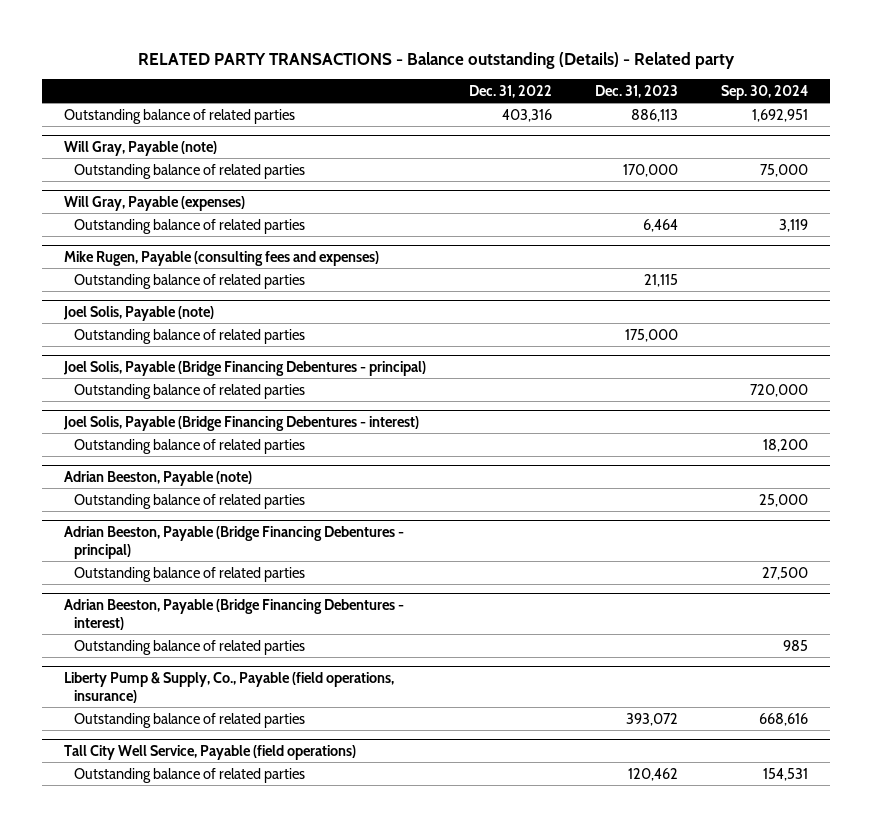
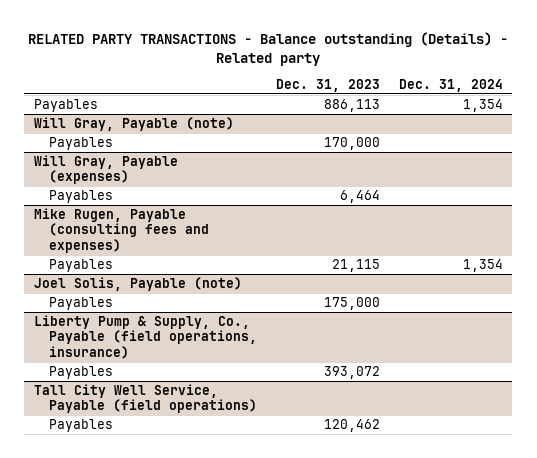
- | Dec. 31, 2022 | Dec. 31, 2023 | Sep. 30, 2024
+ | Dec. 31, 2023 | Dec. 31, 2024
- Outstanding balance of related parties | 403,316 | 886,113 | 1,692,951
+ Payables | 886,113 | 1,354
@ Will Gray, Payable (note)
- Outstanding balance of related parties | | 170,000 | 75,000
+ Payables | 170,000 |
@ Will Gray, Payable (expenses)
- Outstanding balance of related parties | | 6,464 | 3,119
+ Payables | 6,464 |
@ Mike Rugen, Payable (consulting fees and expenses)
- Outstanding balance of related parties | | 21,115 |
+ Payables | 21,115 | 1,354
@ Joel Solis, Payable (note)
- Outstanding balance of related parties | | 175,000 |
- Joel Solis, Payable (Bridge Financing Debentures - principal)
- Outstanding balance of related parties | | | 720,000
- Joel Solis, Payable (Bridge Financing Debentures - interest)
- Outstanding balance of related parties | | | 18,200
- Adrian Beeston, Payable (note)
- Outstanding balance of related parties | | | 25,000
- Adrian Beeston, Payable (Bridge Financing Debentures - principal)
- Outstanding balance of related parties | | | 27,500
- Adrian Beeston, Payable (Bridge Financing Debentures - interest)
- Outstanding balance of related parties | | | 985
@ Joel Solis, Payable (note)
+ Payables | 175,000 |
@ Liberty Pump & Supply, Co., Payable (field operations, insurance)
- Outstanding balance of related parties | | 393,072 | 668,616
+ Payables | 393,072 |
@ Tall City Well Service, Payable (field operations)
- Outstanding balance of related parties | | 120,462 | 154,531
+ Payables | 120,462 |

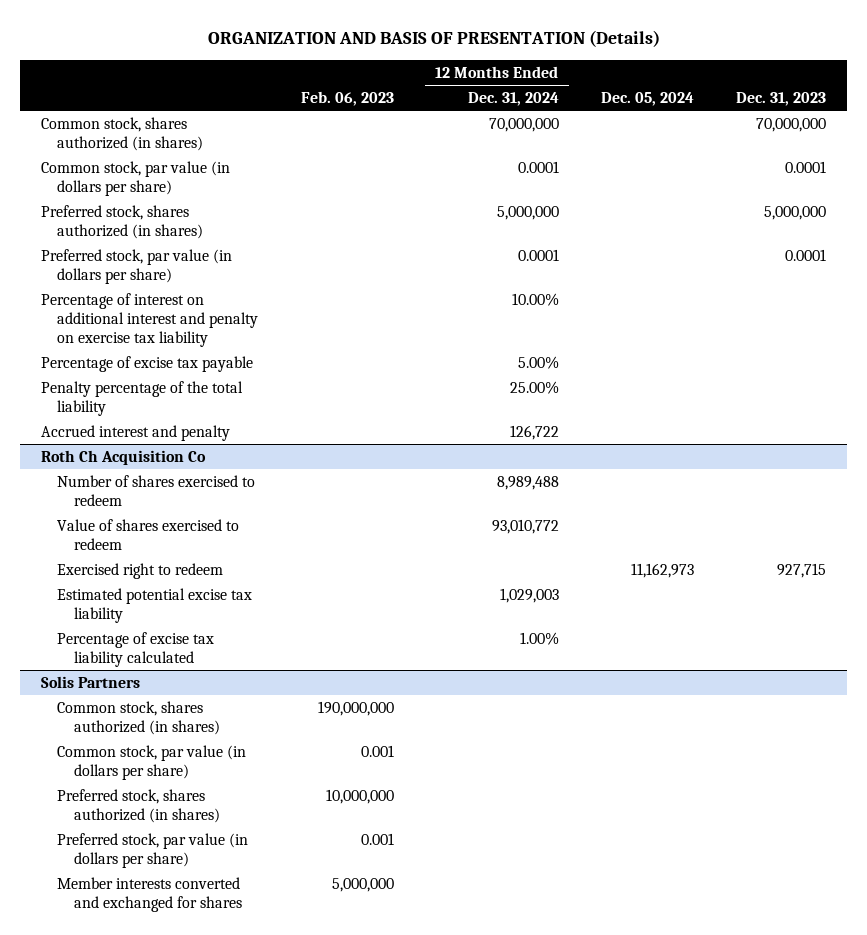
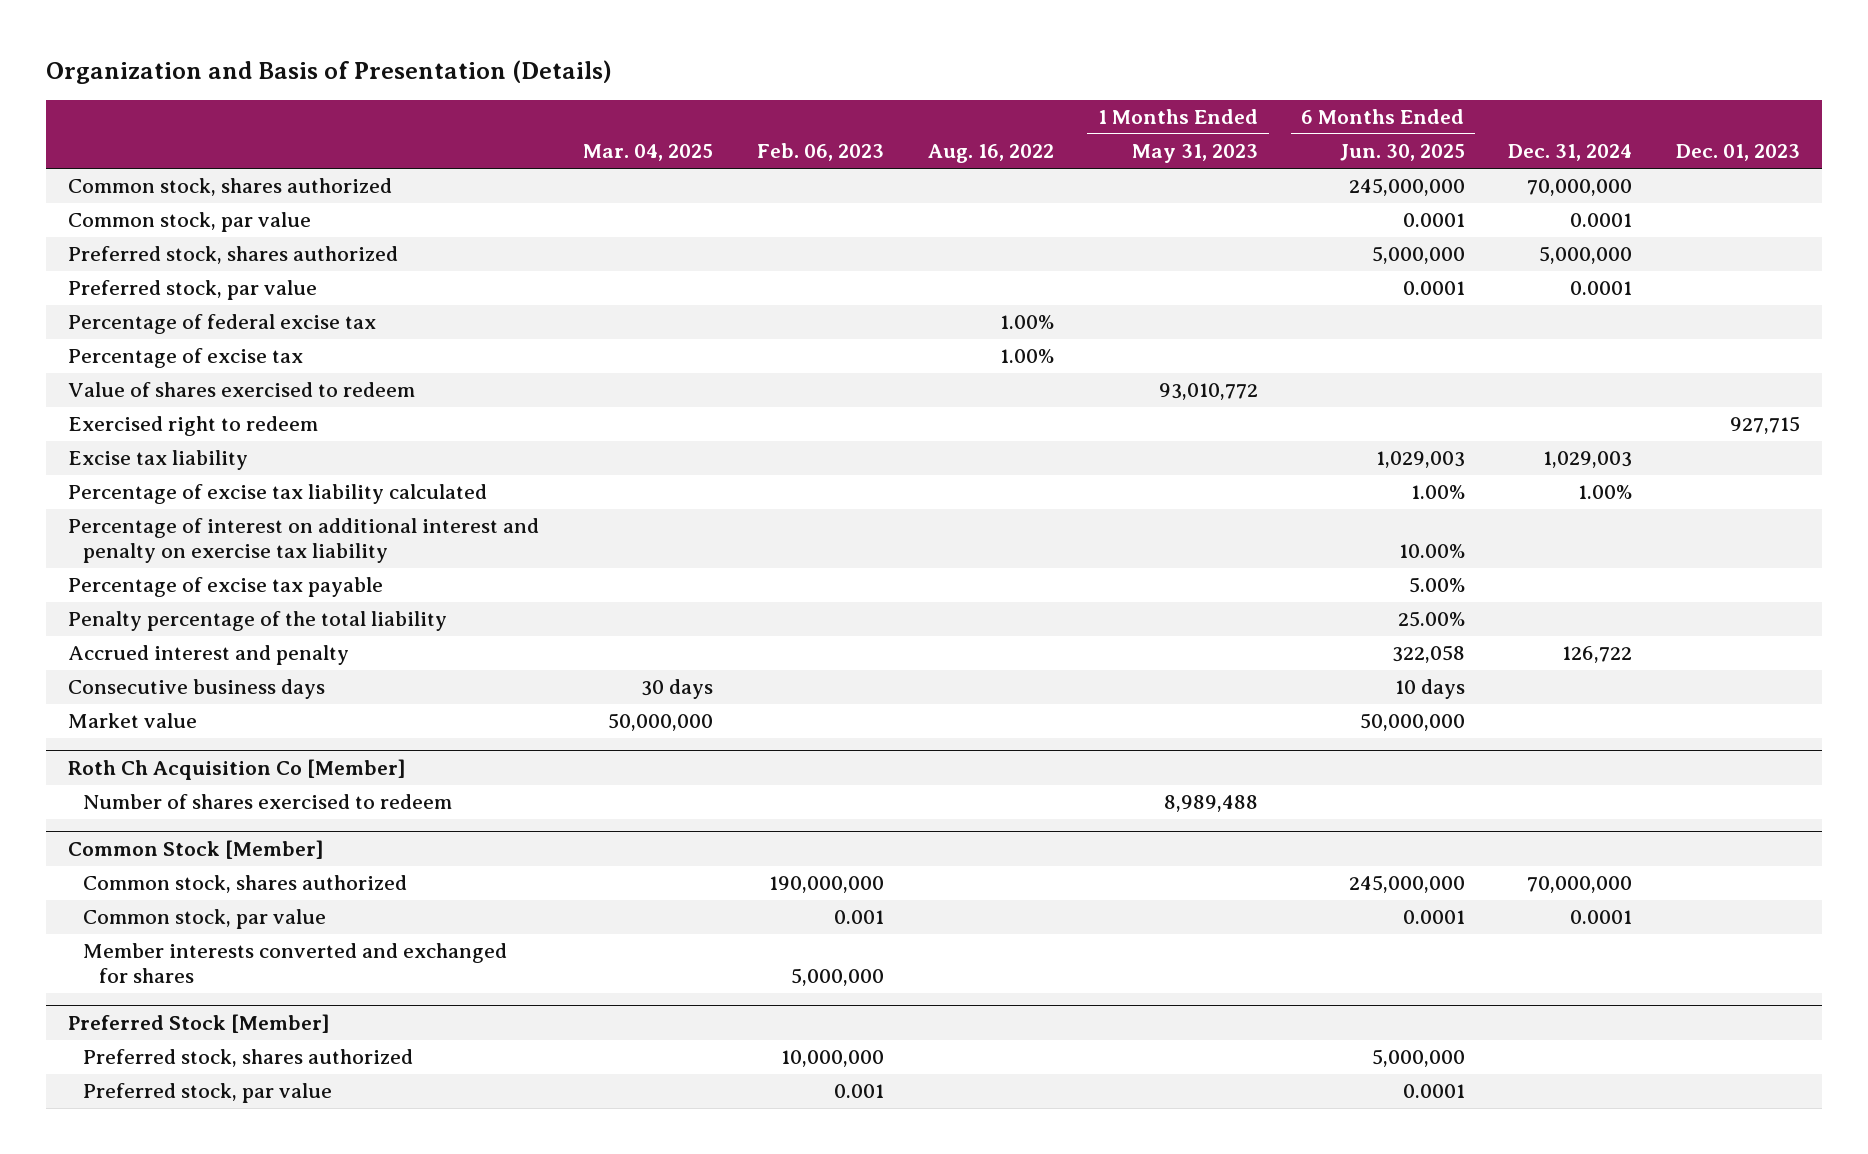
- ORGANIZATION AND BASIS OF PRESENTATION (Details)
+ Organization and Basis of Presentation (Details)
- | Feb. 06, 2023 | 12 Months Ended Dec. 31, 2024 | Dec. 05, 2024 | Dec. 31, 2023
+ | Mar. 04, 2025 | Feb. 06, 2023 | Aug. 16, 2022 | 1 Months Ended May 31, 2023 | 6 Months Ended Jun. 30, 2025 | Dec. 31, 2024 | Dec. 01, 2023
- Common stock, shares authorized (in shares) | | 70,000,000 | | 70,000,000
- Common stock, par value (in dollars per share) | | 0.0001 | | 0.0001
- Preferred stock, shares authorized (in shares) | | 5,000,000 | | 5,000,000
- Preferred stock, par value (in dollars per share) | | 0.0001 | | 0.0001
+ Common stock, shares authorized | | | | | 245,000,000 | 70,000,000 |
+ Common stock, par value | | | | | 0.0001 | 0.0001 |
+ Preferred stock, shares authorized | | | | | 5,000,000 | 5,000,000 |
+ Preferred stock, par value | | | | | 0.0001 | 0.0001 |
+ Percentage of federal excise tax | | | 1.00% | | | |
+ Percentage of excise tax | | | 1.00% | | | |
+ Value of shares exercised to redeem | | | | 93,010,772 | | |
+ Exercised right to redeem | | | | | | | 927,715
+ Excise tax liability | | | | | 1,029,003 | 1,029,003 |
+ Percentage of excise tax liability calculated | | | | | 1.00% | 1.00% |
- Roth Ch Acquisition Co
+ Consecutive business days | 30 days | | | | 10 days | |
+ Market value | 50,000,000 | | | | 50,000,000 | |
+ Roth Ch Acquisition Co [Member]
- Value of shares exercised to redeem | | 93,010,772 | |
- Exercised right to redeem | | | 11,162,973 | 927,715
- Estimated potential excise tax liability | | 1,029,003 | |
- Percentage of excise tax liability calculated | | 1.00% | |
- Solis Partners
- Common stock, shares authorized (in shares) | 190,000,000 | | |
- Common stock, par value (in dollars per share) | 0.001 | | |
- Preferred stock, shares authorized (in shares) | 10,000,000 | | |
- Preferred stock, par value (in dollars per share) | 0.001 | | |
+ Common Stock [Member]
+ Common stock, shares authorized | | 190,000,000 | | | 245,000,000 | 70,000,000 |
+ Common stock, par value | | 0.001 | | | 0.0001 | 0.0001 |
+ Preferred Stock [Member]
+ Preferred stock, shares authorized | | 10,000,000 | | | 5,000,000 | |
+ Preferred stock, par value | | 0.001 | | | 0.0001 | |

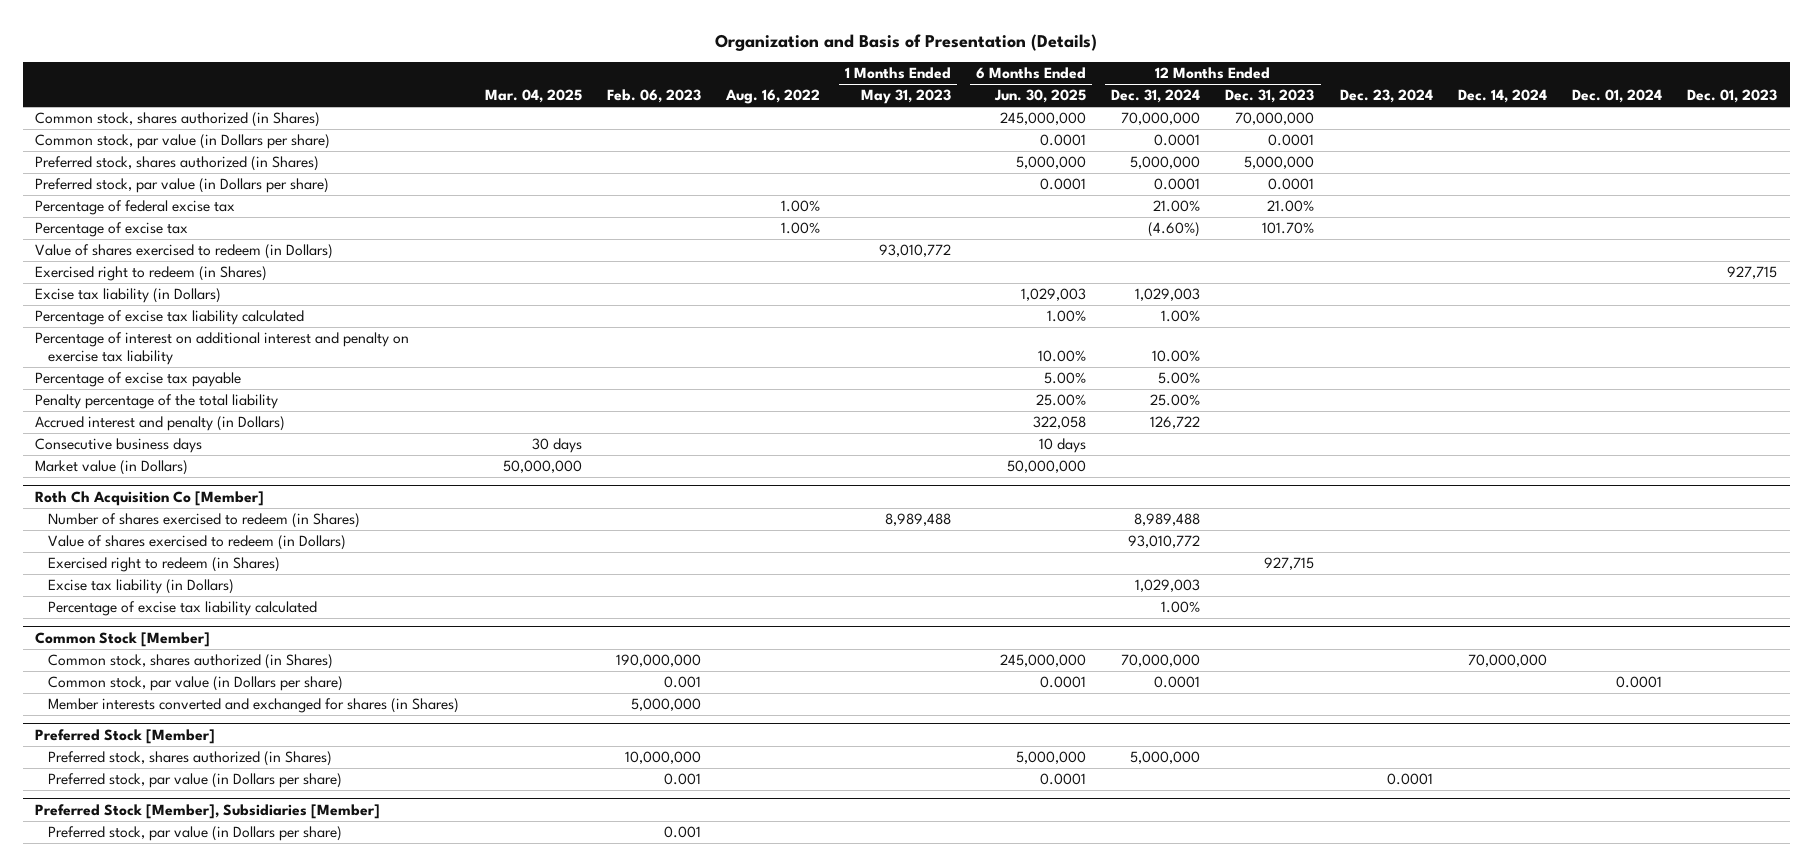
- | Mar. 04, 2025 | Feb. 06, 2023 | Aug. 16, 2022 | 1 Months Ended May 31, 2023 | 6 Months Ended Jun. 30, 2025 | Dec. 31, 2024 | Dec. 01, 2023
+ | Mar. 04, 2025 | Feb. 06, 2023 | Aug. 16, 2022 | 1 Months Ended May 31, 2023 | 6 Months Ended Jun. 30, 2025 | 12 Months Ended Dec. 31, 2024 | 12 Months Ended Dec. 31, 2023 | Dec. 23, 2024 | Dec. 14, 2024 | Dec. 01, 2024 | Dec. 01, 2023
- Common stock, shares authorized | | | | | 245,000,000 | 70,000,000 |
- Common stock, par value | | | | | 0.0001 | 0.0001 |
- Preferred stock, shares authorized | | | | | 5,000,000 | 5,000,000 |
- Preferred stock, par value | | | | | 0.0001 | 0.0001 |
+ Common stock, shares authorized (in Shares) | | | | | 245,000,000 | 70,000,000 | 70,000,000 | | | |
+ Common stock, par value (in Dollars per share) | | | | | 0.0001 | 0.0001 | 0.0001 | | | |
+ Preferred stock, shares authorized (in Shares) | | | | | 5,000,000 | 5,000,000 | 5,000,000 | | | |
+ Preferred stock, par value (in Dollars per share) | | | | | 0.0001 | 0.0001 | 0.0001 | | | |
- Value of shares exercised to redeem | | | | 93,010,772 | | |
- Exercised right to redeem | | | | | | | 927,715
- Excise tax liability | | | | | 1,029,003 | 1,029,003 |
+ Value of shares exercised to redeem (in Dollars) | | | | 93,010,772 | | | | | | |
+ Exercised right to redeem (in Shares) | | | | | | | | | | | 927,715
+ Excise tax liability (in Dollars) | | | | | 1,029,003 | 1,029,003 | | | | |
- Accrued interest and penalty | | | | | 322,058 | 126,722 |
+ Accrued interest and penalty (in Dollars) | | | | | 322,058 | 126,722 | | | | |
- Market value | 50,000,000 | | | | 50,000,000 | |
+ Market value (in Dollars) | 50,000,000 | | | | 50,000,000 | | | | | |
@ Roth Ch Acquisition Co [Member]
- Number of shares exercised to redeem | | | | 8,989,488 | | |
+ Number of shares exercised to redeem (in Shares) | | | | 8,989,488 | | 8,989,488 | | | | |
+ Value of shares exercised to redeem (in Dollars) | | | | | | 93,010,772 | | | | |
+ Exercised right to redeem (in Shares) | | | | | | | 927,715 | | | |
+ Excise tax liability (in Dollars) | | | | | | 1,029,003 | | | | |
+ Percentage of excise tax liability calculated | | | | | | 1.00% | | | | |
@ Common Stock [Member]
- Common stock, shares authorized | | 190,000,000 | | | 245,000,000 | 70,000,000 |
- Common stock, par value | | 0.001 | | | 0.0001 | 0.0001 |
- Member interests converted and exchanged for shares | | 5,000,000 | | | | |
+ Common stock, shares authorized (in Shares) | | 190,000,000 | | | 245,000,000 | 70,000,000 | | | 70,000,000 | |
+ Common stock, par value (in Dollars per share) | | 0.001 | | | 0.0001 | 0.0001 | | | | 0.0001 |
+ Member interests converted and exchanged for shares (in Shares) | | 5,000,000 | | | | | | | | |
@ Preferred Stock [Member]
- Preferred stock, shares authorized | | 10,000,000 | | | 5,000,000 | |
- Preferred stock, par value | | 0.001 | | | 0.0001 | |
+ Preferred stock, shares authorized (in Shares) | | 10,000,000 | | | 5,000,000 | 5,000,000 | | | | |
+ Preferred stock, par value (in Dollars per share) | | 0.001 | | | 0.0001 | | | 0.0001 | | |
+ Preferred Stock [Member], Subsidiaries [Member]
+ Preferred stock, par value (in Dollars per share) | | 0.001 | | | | | | | | |

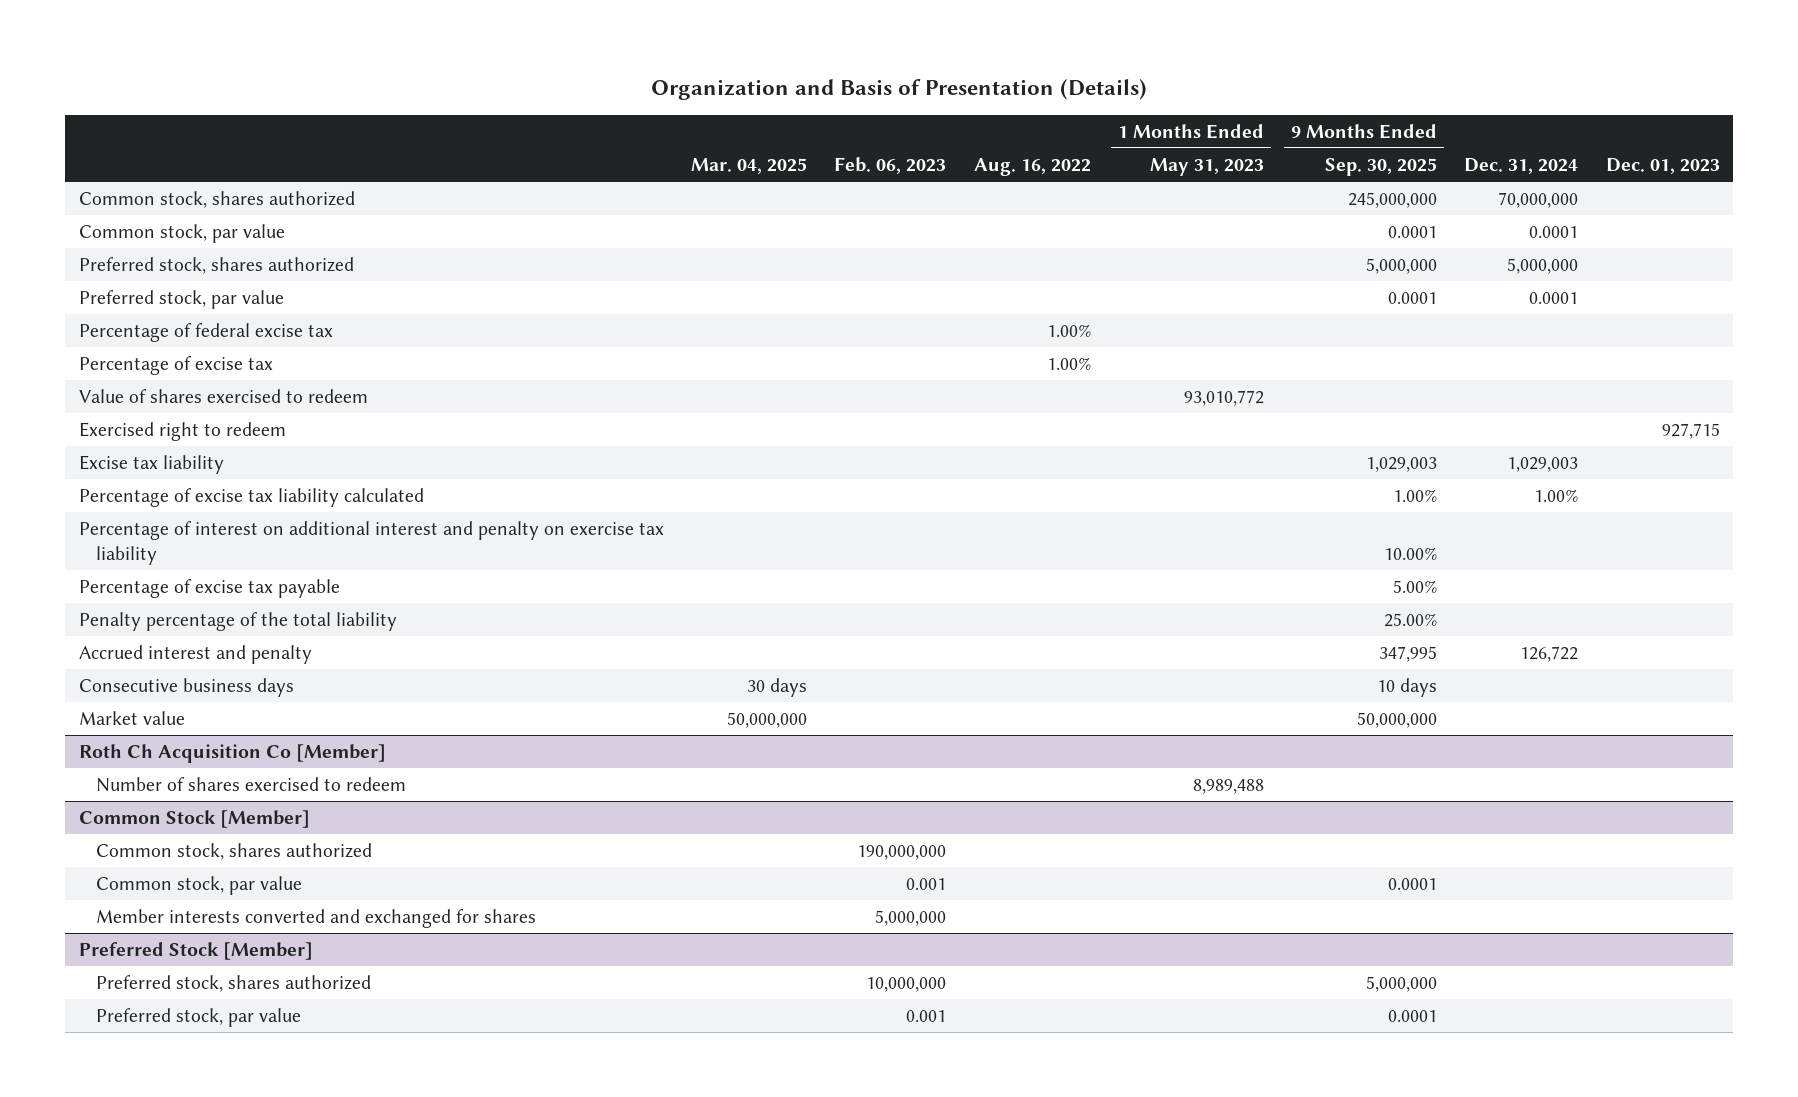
- | Mar. 04, 2025 | Feb. 06, 2023 | Aug. 16, 2022 | 1 Months Ended May 31, 2023 | 6 Months Ended Jun. 30, 2025 | 12 Months Ended Dec. 31, 2024 | 12 Months Ended Dec. 31, 2023 | Dec. 23, 2024 | Dec. 14, 2024 | Dec. 01, 2024 | Dec. 01, 2023
+ | Mar. 04, 2025 | Feb. 06, 2023 | Aug. 16, 2022 | 1 Months Ended May 31, 2023 | 9 Months Ended Sep. 30, 2025 | Dec. 31, 2024 | Dec. 01, 2023
- Common stock, shares authorized (in Shares) | | | | | 245,000,000 | 70,000,000 | 70,000,000 | | | |
- Common stock, par value (in Dollars per share) | | | | | 0.0001 | 0.0001 | 0.0001 | | | |
- Preferred stock, shares authorized (in Shares) | | | | | 5,000,000 | 5,000,000 | 5,000,000 | | | |
- Preferred stock, par value (in Dollars per share) | | | | | 0.0001 | 0.0001 | 0.0001 | | | |
+ Common stock, shares authorized | | | | | 245,000,000 | 70,000,000 |
+ Common stock, par value | | | | | 0.0001 | 0.0001 |
+ Preferred stock, shares authorized | | | | | 5,000,000 | 5,000,000 |
+ Preferred stock, par value | | | | | 0.0001 | 0.0001 |
- Value of shares exercised to redeem (in Dollars) | | | | 93,010,772 | | | | | | |
- Exercised right to redeem (in Shares) | | | | | | | | | | | 927,715
- Excise tax liability (in Dollars) | | | | | 1,029,003 | 1,029,003 | | | | |
+ Value of shares exercised to redeem | | | | 93,010,772 | | |
+ Exercised right to redeem | | | | | | | 927,715
+ Excise tax liability | | | | | 1,029,003 | 1,029,003 |
- Accrued interest and penalty (in Dollars) | | | | | 322,058 | 126,722 | | | | |
+ Accrued interest and penalty | | | | | 347,995 | 126,722 |
- Market value (in Dollars) | 50,000,000 | | | | 50,000,000 | | | | | |
+ Market value | 50,000,000 | | | | 50,000,000 | |
@ Roth Ch Acquisition Co [Member]
- Number of shares exercised to redeem (in Shares) | | | | 8,989,488 | | 8,989,488 | | | | |
- Value of shares exercised to redeem (in Dollars) | | | | | | 93,010,772 | | | | |
- Exercised right to redeem (in Shares) | | | | | | | 927,715 | | | |
- Excise tax liability (in Dollars) | | | | | | 1,029,003 | | | | |
- Percentage of excise tax liability calculated | | | | | | 1.00% | | | | |
+ Number of shares exercised to redeem | | | | 8,989,488 | | |
@ Common Stock [Member]
- Common stock, shares authorized (in Shares) | | 190,000,000 | | | 245,000,000 | 70,000,000 | | | 70,000,000 | |
- Common stock, par value (in Dollars per share) | | 0.001 | | | 0.0001 | 0.0001 | | | | 0.0001 |
- Member interests converted and exchanged for shares (in Shares) | | 5,000,000 | | | | | | | | |
+ Common stock, shares authorized | | 190,000,000 | | | | |
+ Common stock, par value | | 0.001 | | | 0.0001 | |
+ Member interests converted and exchanged for shares | | 5,000,000 | | | | |
@ Preferred Stock [Member]
- Preferred stock, shares authorized (in Shares) | | 10,000,000 | | | 5,000,000 | 5,000,000 | | | | |
- Preferred stock, par value (in Dollars per share) | | 0.001 | | | 0.0001 | | | 0.0001 | | |
- Preferred Stock [Member], Subsidiaries [Member]
- Preferred stock, par value (in Dollars per share) | | 0.001 | | | | | | | | |
@ Preferred Stock [Member]
+ Preferred stock, shares authorized | | 10,000,000 | | | 5,000,000 | |
+ Preferred stock, par value | | 0.001 | | | 0.0001 | |

